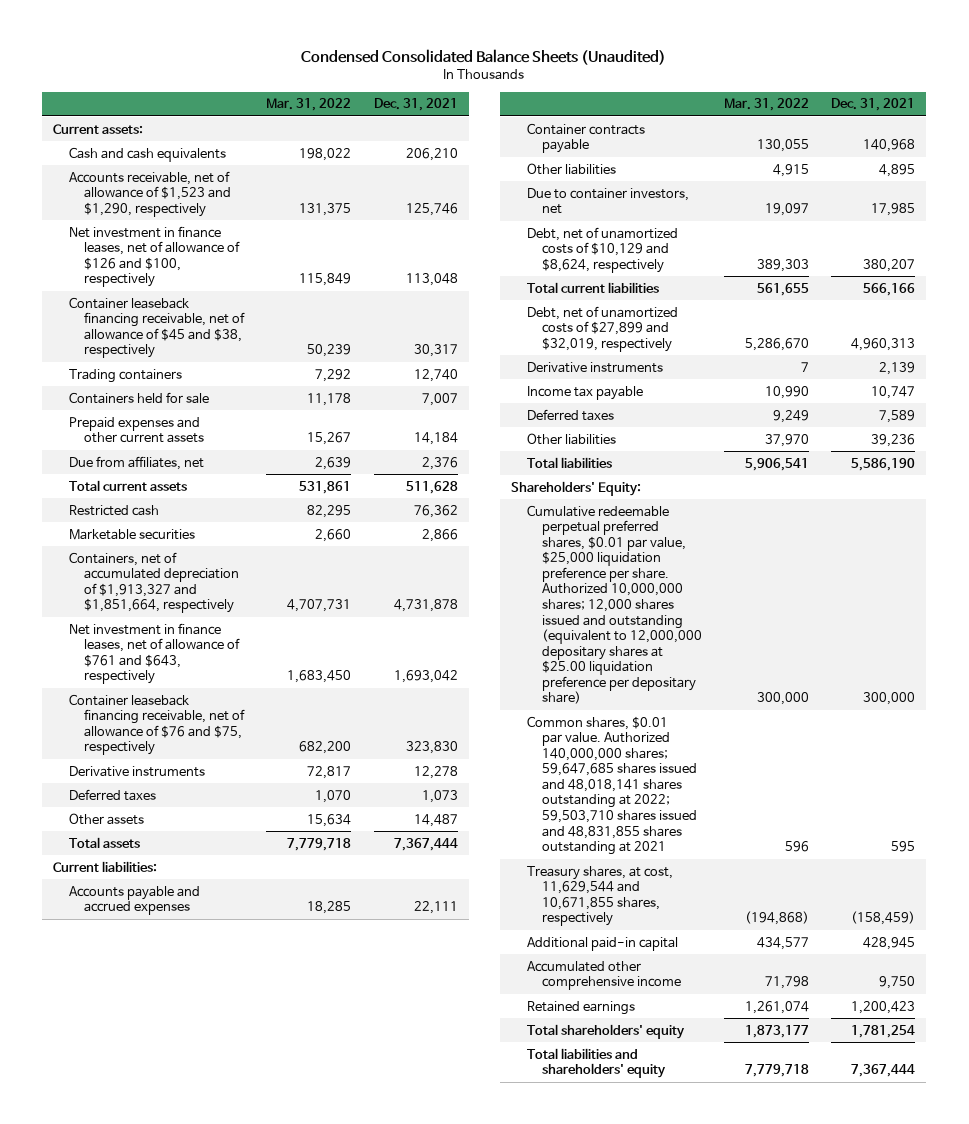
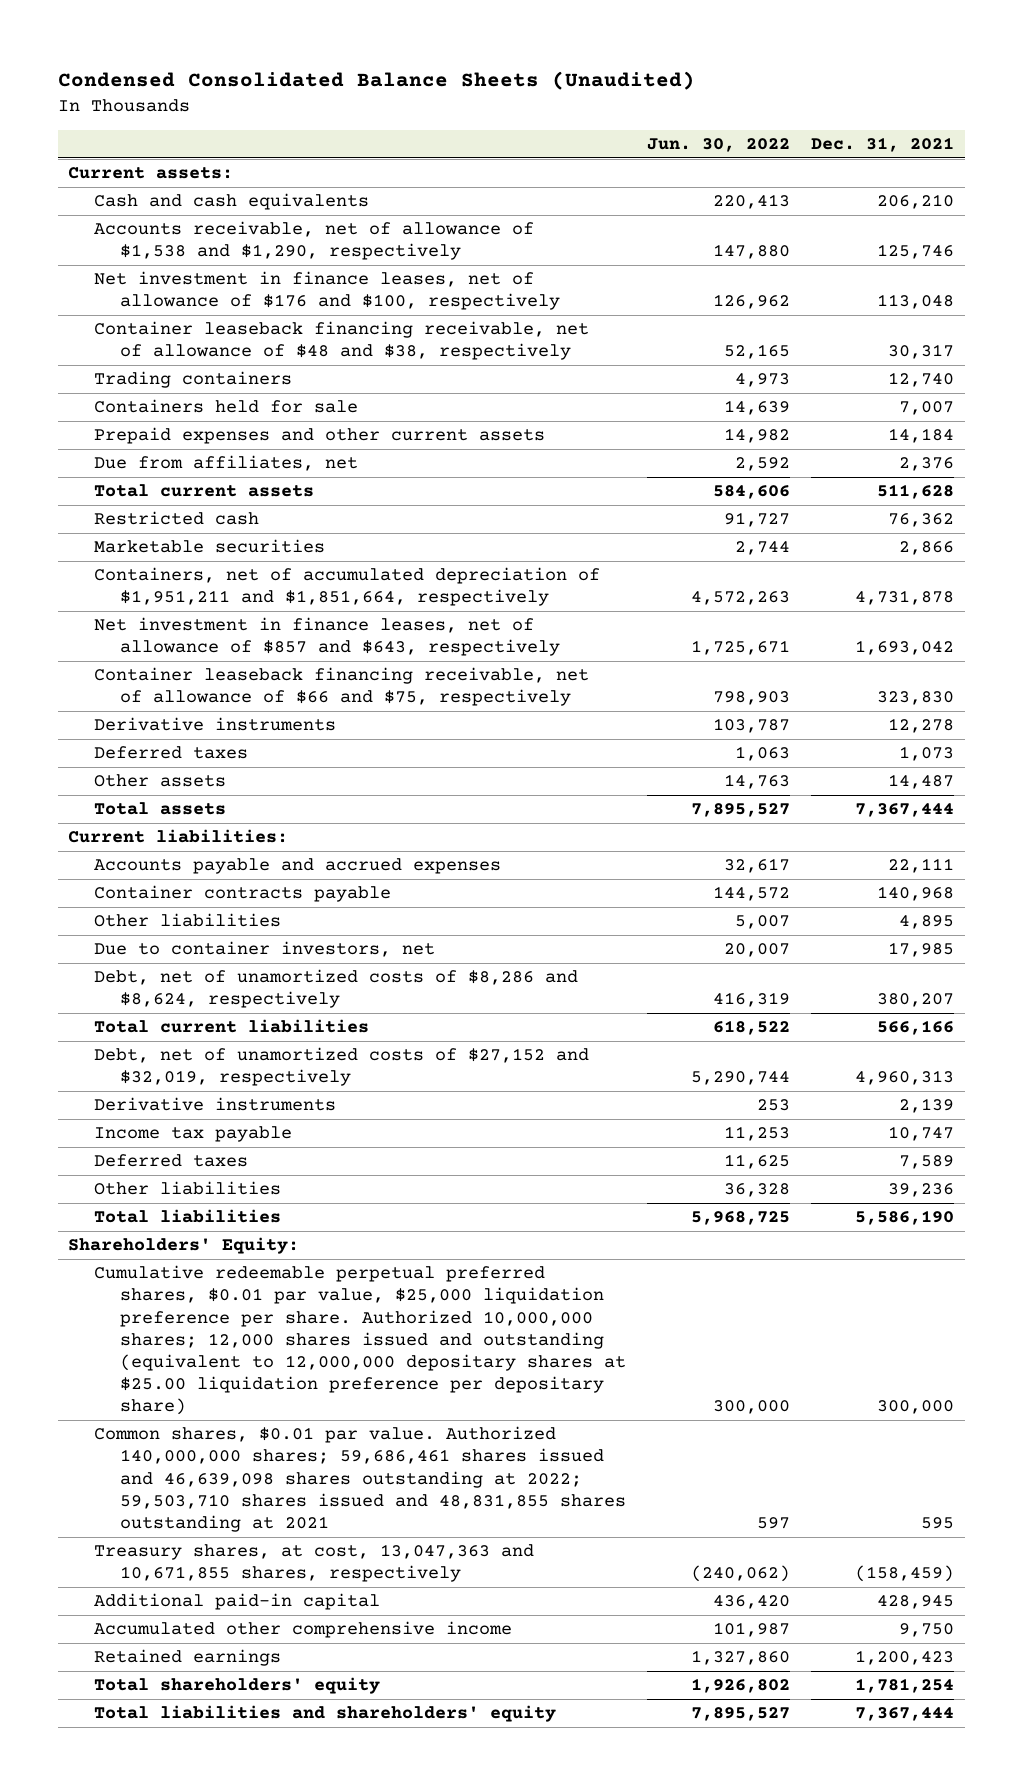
- | Mar. 31, 2022 | Dec. 31, 2021
+ | Jun. 30, 2022 | Dec. 31, 2021
- Accounts receivable, net of allowance of $1,523 and $1,290, respectively | 131,375 | 125,746
- Net investment in finance leases, net of allowance of $126 and $100, respectively | 115,849 | 113,048
- Container leaseback financing receivable, net of allowance of $45 and $38, respectively | 50,239 | 30,317
+ Accounts receivable, net of allowance of $1,538 and $1,290, respectively | 147,880 | 125,746
+ Net investment in finance leases, net of allowance of $176 and $100, respectively | 126,962 | 113,048
+ Container leaseback financing receivable, net of allowance of $48 and $38, respectively | 52,165 | 30,317
- Containers, net of accumulated depreciation of $1,913,327 and $1,851,664, respectively | 4,707,731 | 4,731,878
- Net investment in finance leases, net of allowance of $761 and $643, respectively | 1,683,450 | 1,693,042
- Container leaseback financing receivable, net of allowance of $76 and $75, respectively | 682,200 | 323,830
+ Containers, net of accumulated depreciation of $1,951,211 and $1,851,664, respectively | 4,572,263 | 4,731,878
+ Net investment in finance leases, net of allowance of $857 and $643, respectively | 1,725,671 | 1,693,042
+ Container leaseback financing receivable, net of allowance of $66 and $75, respectively | 798,903 | 323,830
- Debt, net of unamortized costs of $10,129 and $8,624, respectively | 389,303 | 380,207
+ Debt, net of unamortized costs of $8,286 and $8,624, respectively | 416,319 | 380,207
- Debt, net of unamortized costs of $27,899 and $32,019, respectively | 5,286,670 | 4,960,313
+ Debt, net of unamortized costs of $27,152 and $32,019, respectively | 5,290,744 | 4,960,313
- Common shares, $0.01 par value. Authorized 140,000,000 shares; 59,647,685 shares issued and 48,018,141 shares outstanding at 2022; 59,503,710 shares issued and 48,831,855 shares outstanding at 2021 | 596 | 595
- Treasury shares, at cost, 11,629,544 and 10,671,855 shares, respectively | (194,868) | (158,459)
+ Common shares, $0.01 par value. Authorized 140,000,000 shares; 59,686,461 shares issued and 46,639,098 shares outstanding at 2022; 59,503,710 shares issued and 48,831,855 shares outstanding at 2021 | 597 | 595
+ Treasury shares, at cost, 13,047,363 and 10,671,855 shares, respectively | (240,062) | (158,459)

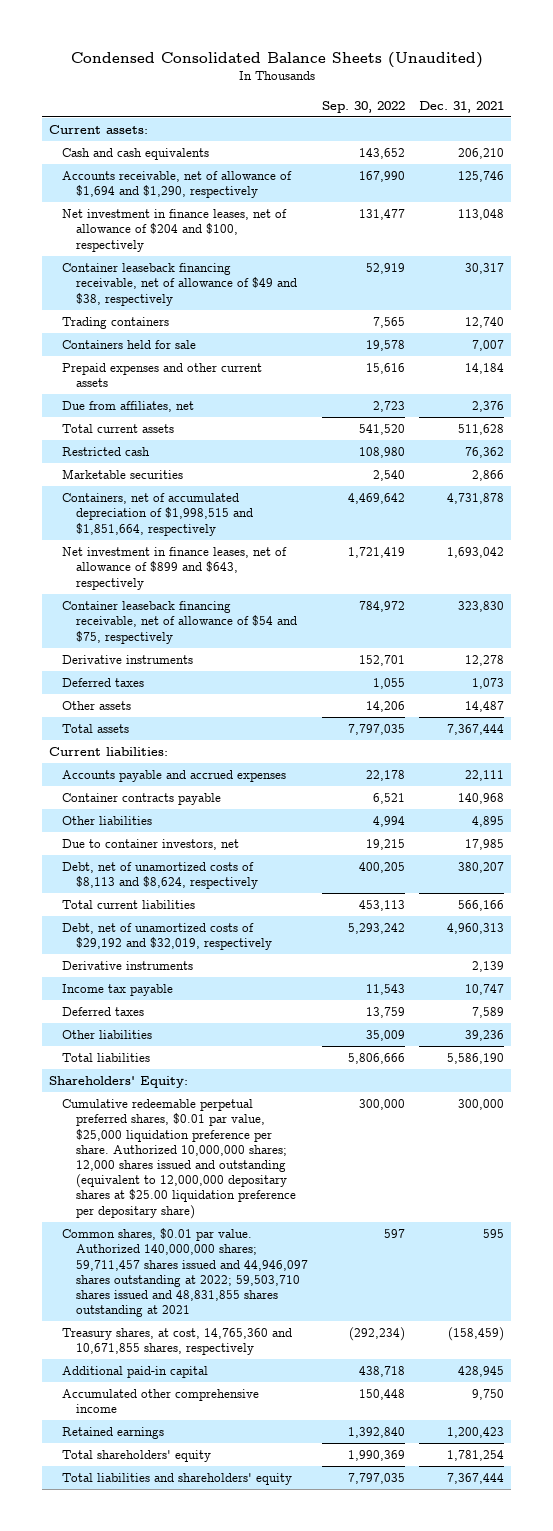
- | Jun. 30, 2022 | Dec. 31, 2021
+ | Sep. 30, 2022 | Dec. 31, 2021
- Accounts receivable, net of allowance of $1,538 and $1,290, respectively | 147,880 | 125,746
- Net investment in finance leases, net of allowance of $176 and $100, respectively | 126,962 | 113,048
- Container leaseback financing receivable, net of allowance of $48 and $38, respectively | 52,165 | 30,317
+ Accounts receivable, net of allowance of $1,694 and $1,290, respectively | 167,990 | 125,746
+ Net investment in finance leases, net of allowance of $204 and $100, respectively | 131,477 | 113,048
+ Container leaseback financing receivable, net of allowance of $49 and $38, respectively | 52,919 | 30,317
- Containers, net of accumulated depreciation of $1,951,211 and $1,851,664, respectively | 4,572,263 | 4,731,878
- Net investment in finance leases, net of allowance of $857 and $643, respectively | 1,725,671 | 1,693,042
- Container leaseback financing receivable, net of allowance of $66 and $75, respectively | 798,903 | 323,830
+ Containers, net of accumulated depreciation of $1,998,515 and $1,851,664, respectively | 4,469,642 | 4,731,878
+ Net investment in finance leases, net of allowance of $899 and $643, respectively | 1,721,419 | 1,693,042
+ Container leaseback financing receivable, net of allowance of $54 and $75, respectively | 784,972 | 323,830
- Debt, net of unamortized costs of $8,286 and $8,624, respectively | 416,319 | 380,207
+ Debt, net of unamortized costs of $8,113 and $8,624, respectively | 400,205 | 380,207
- Debt, net of unamortized costs of $27,152 and $32,019, respectively | 5,290,744 | 4,960,313
+ Debt, net of unamortized costs of $29,192 and $32,019, respectively | 5,293,242 | 4,960,313
- Common shares, $0.01 par value. Authorized 140,000,000 shares; 59,686,461 shares issued and 46,639,098 shares outstanding at 2022; 59,503,710 shares issued and 48,831,855 shares outstanding at 2021 | 597 | 595
- Treasury shares, at cost, 13,047,363 and 10,671,855 shares, respectively | (240,062) | (158,459)
+ Common shares, $0.01 par value. Authorized 140,000,000 shares; 59,711,457 shares issued and 44,946,097 shares outstanding at 2022; 59,503,710 shares issued and 48,831,855 shares outstanding at 2021 | 597 | 595
+ Treasury shares, at cost, 14,765,360 and 10,671,855 shares, respectively | (292,234) | (158,459)

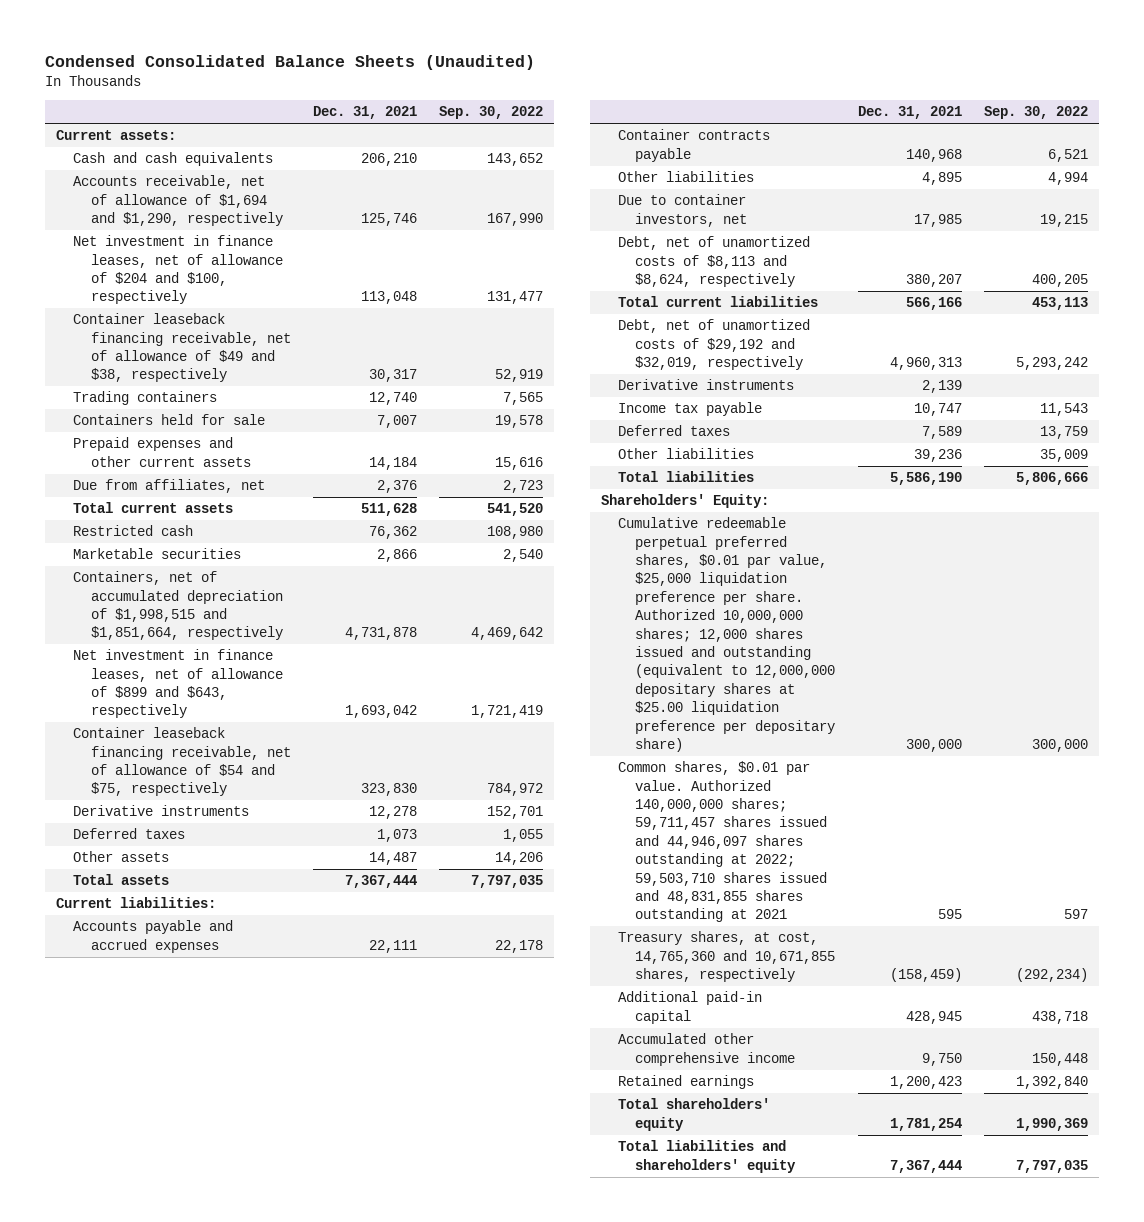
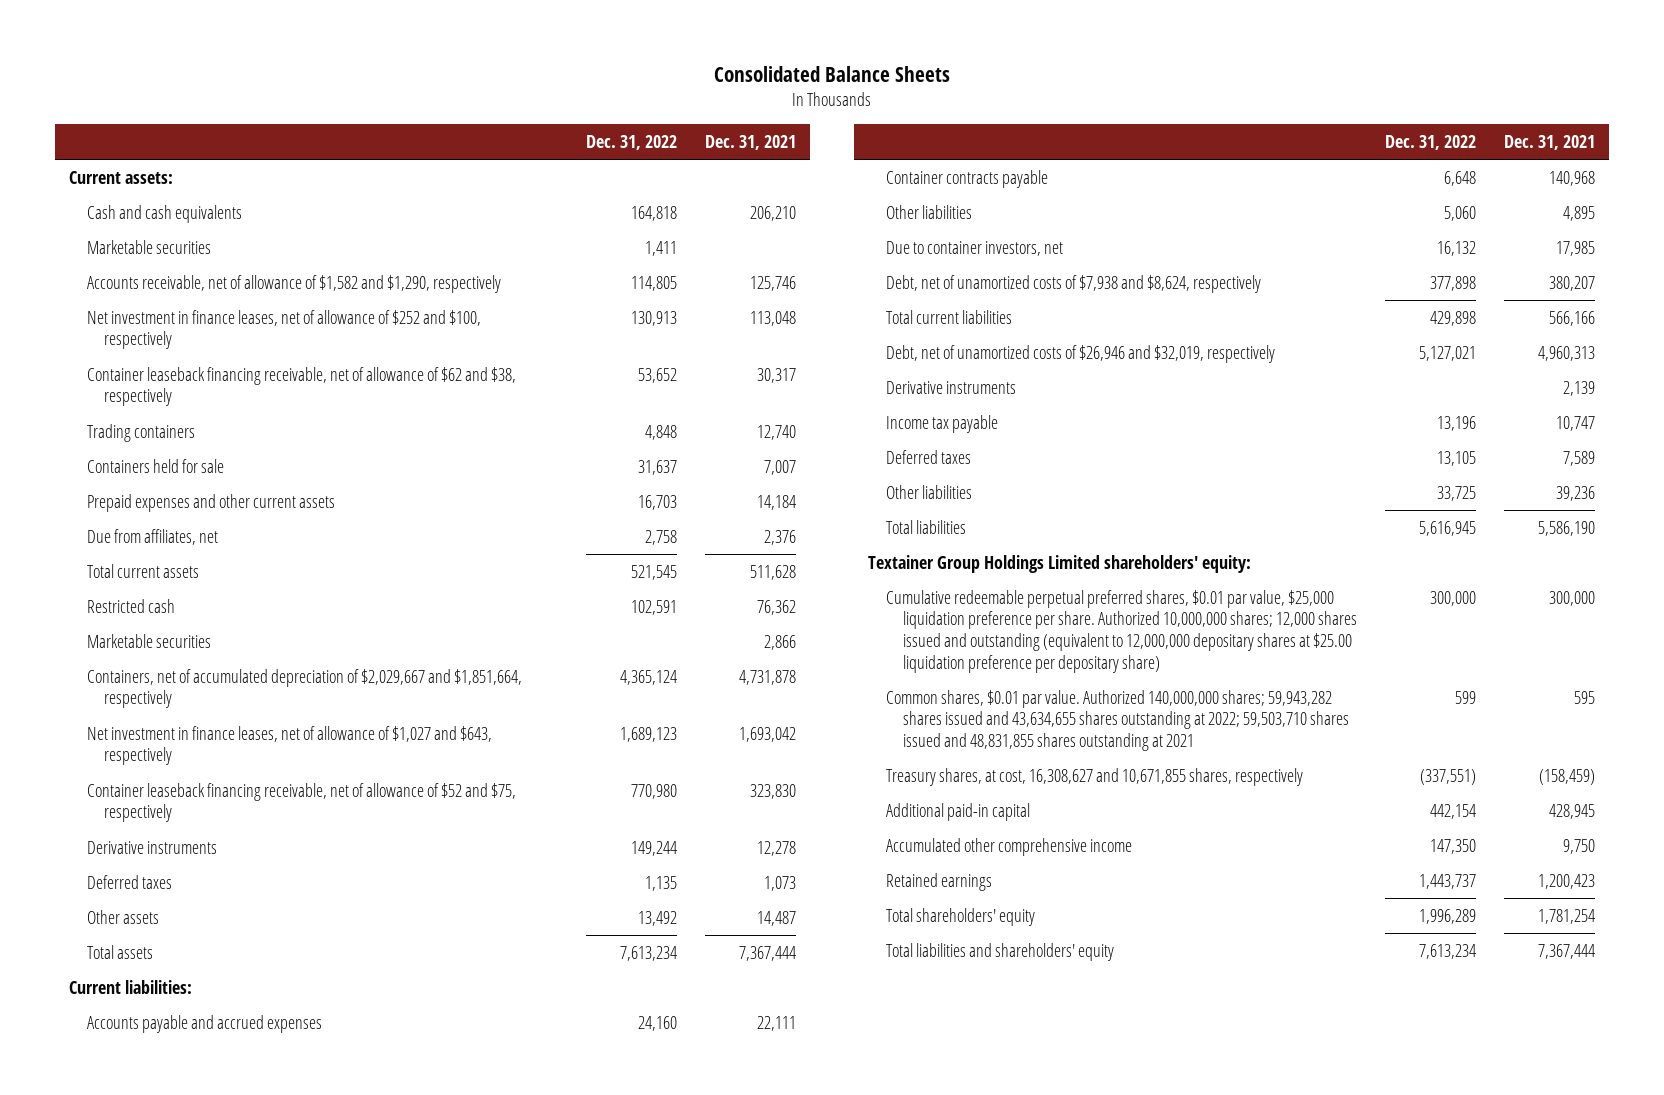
- Condensed Consolidated Balance Sheets (Unaudited)
+ Consolidated Balance Sheets
- | Dec. 31, 2021 | Sep. 30, 2022
+ | Dec. 31, 2022 | Dec. 31, 2021
- Accounts receivable, net of allowance of $1,694 and $1,290, respectively | 125,746 | 167,990
- Net investment in finance leases, net of allowance of $204 and $100, respectively | 113,048 | 131,477
- Container leaseback financing receivable, net of allowance of $49 and $38, respectively | 30,317 | 52,919
+ Marketable securities | 1,411 |
+ Accounts receivable, net of allowance of $1,582 and $1,290, respectively | 114,805 | 125,746
+ Net investment in finance leases, net of allowance of $252 and $100, respectively | 130,913 | 113,048
+ Container leaseback financing receivable, net of allowance of $62 and $38, respectively | 53,652 | 30,317
- Containers, net of accumulated depreciation of $1,998,515 and $1,851,664, respectively | 4,731,878 | 4,469,642
- Net investment in finance leases, net of allowance of $899 and $643, respectively | 1,693,042 | 1,721,419
- Container leaseback financing receivable, net of allowance of $54 and $75, respectively | 323,830 | 784,972
+ Containers, net of accumulated depreciation of $2,029,667 and $1,851,664, respectively | 4,365,124 | 4,731,878
+ Net investment in finance leases, net of allowance of $1,027 and $643, respectively | 1,689,123 | 1,693,042
+ Container leaseback financing receivable, net of allowance of $52 and $75, respectively | 770,980 | 323,830
- Debt, net of unamortized costs of $8,113 and $8,624, respectively | 380,207 | 400,205
+ Debt, net of unamortized costs of $7,938 and $8,624, respectively | 377,898 | 380,207
- Debt, net of unamortized costs of $29,192 and $32,019, respectively | 4,960,313 | 5,293,242
+ Debt, net of unamortized costs of $26,946 and $32,019, respectively | 5,127,021 | 4,960,313
- Shareholders' Equity:
+ Textainer Group Holdings Limited shareholders' equity:
- Common shares, $0.01 par value. Authorized 140,000,000 shares; 59,711,457 shares issued and 44,946,097 shares outstanding at 2022; 59,503,710 shares issued and 48,831,855 shares outstanding at 2021 | 595 | 597
- Treasury shares, at cost, 14,765,360 and 10,671,855 shares, respectively | (158,459) | (292,234)
+ Common shares, $0.01 par value. Authorized 140,000,000 shares; 59,943,282 shares issued and 43,634,655 shares outstanding at 2022; 59,503,710 shares issued and 48,831,855 shares outstanding at 2021 | 599 | 595
+ Treasury shares, at cost, 16,308,627 and 10,671,855 shares, respectively | (337,551) | (158,459)

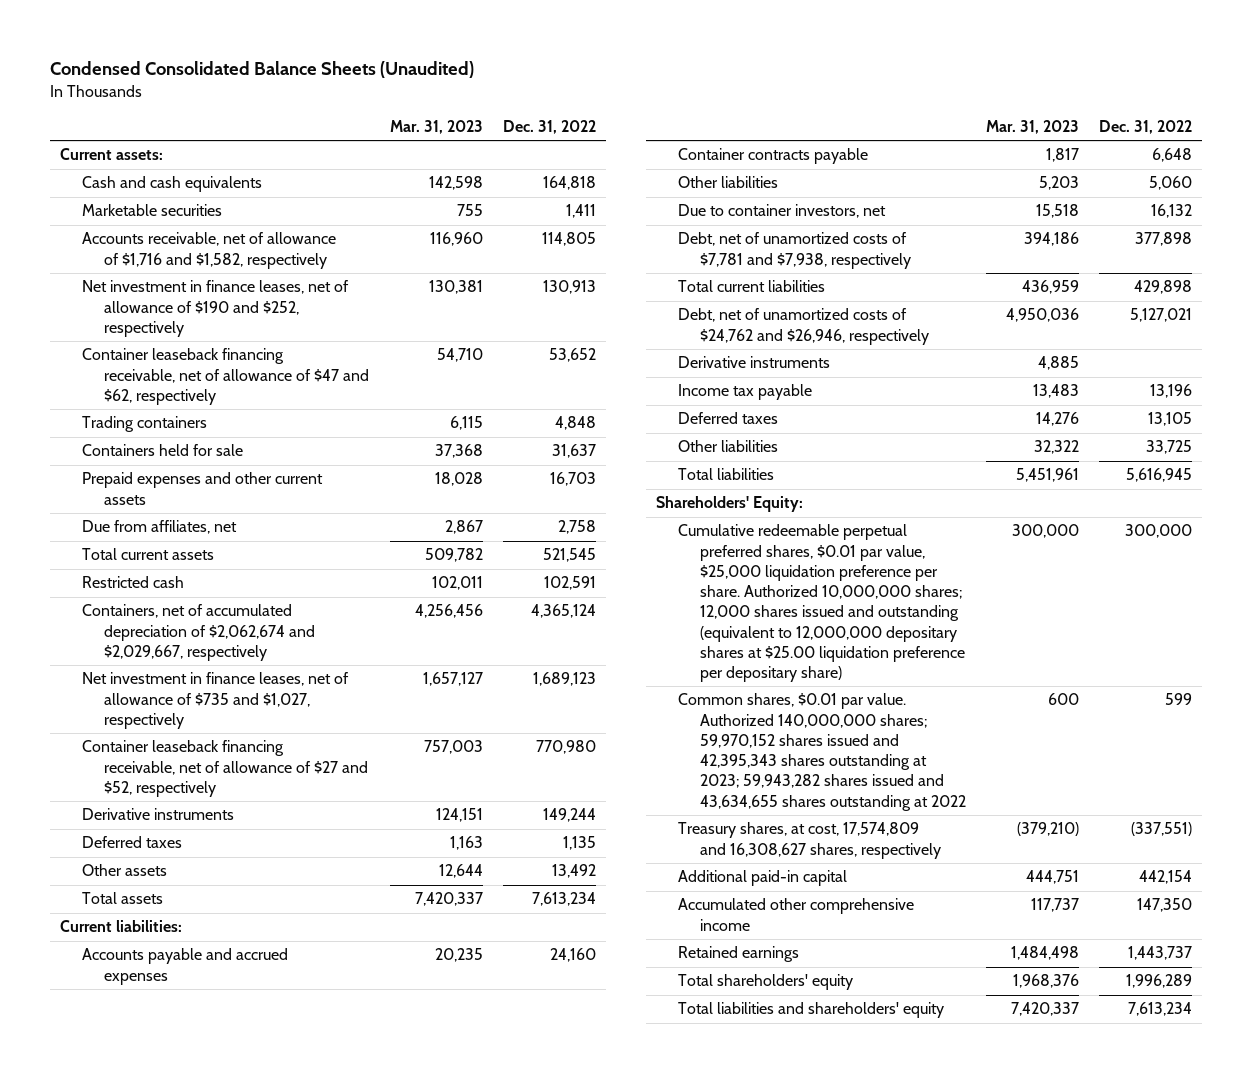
- Consolidated Balance Sheets
+ Condensed Consolidated Balance Sheets (Unaudited)
- | Dec. 31, 2022 | Dec. 31, 2021
+ | Mar. 31, 2023 | Dec. 31, 2022
- Accounts receivable, net of allowance of $1,582 and $1,290, respectively | 114,805 | 125,746
- Net investment in finance leases, net of allowance of $252 and $100, respectively | 130,913 | 113,048
- Container leaseback financing receivable, net of allowance of $62 and $38, respectively | 53,652 | 30,317
+ Accounts receivable, net of allowance of $1,716 and $1,582, respectively | 116,960 | 114,805
+ Net investment in finance leases, net of allowance of $190 and $252, respectively | 130,381 | 130,913
+ Container leaseback financing receivable, net of allowance of $47 and $62, respectively | 54,710 | 53,652
- Marketable securities | | 2,866
- Containers, net of accumulated depreciation of $2,029,667 and $1,851,664, respectively | 4,365,124 | 4,731,878
- Net investment in finance leases, net of allowance of $1,027 and $643, respectively | 1,689,123 | 1,693,042
- Container leaseback financing receivable, net of allowance of $52 and $75, respectively | 770,980 | 323,830
+ Containers, net of accumulated depreciation of $2,062,674 and $2,029,667, respectively | 4,256,456 | 4,365,124
+ Net investment in finance leases, net of allowance of $735 and $1,027, respectively | 1,657,127 | 1,689,123
+ Container leaseback financing receivable, net of allowance of $27 and $52, respectively | 757,003 | 770,980
- Debt, net of unamortized costs of $7,938 and $8,624, respectively | 377,898 | 380,207
+ Debt, net of unamortized costs of $7,781 and $7,938, respectively | 394,186 | 377,898
- Debt, net of unamortized costs of $26,946 and $32,019, respectively | 5,127,021 | 4,960,313
+ Debt, net of unamortized costs of $24,762 and $26,946, respectively | 4,950,036 | 5,127,021
- Textainer Group Holdings Limited shareholders' equity:
+ Shareholders' Equity:
- Common shares, $0.01 par value. Authorized 140,000,000 shares; 59,943,282 shares issued and 43,634,655 shares outstanding at 2022; 59,503,710 shares issued and 48,831,855 shares outstanding at 2021 | 599 | 595
- Treasury shares, at cost, 16,308,627 and 10,671,855 shares, respectively | (337,551) | (158,459)
+ Common shares, $0.01 par value. Authorized 140,000,000 shares; 59,970,152 shares issued and 42,395,343 shares outstanding at 2023; 59,943,282 shares issued and 43,634,655 shares outstanding at 2022 | 600 | 599
+ Treasury shares, at cost, 17,574,809 and 16,308,627 shares, respectively | (379,210) | (337,551)

